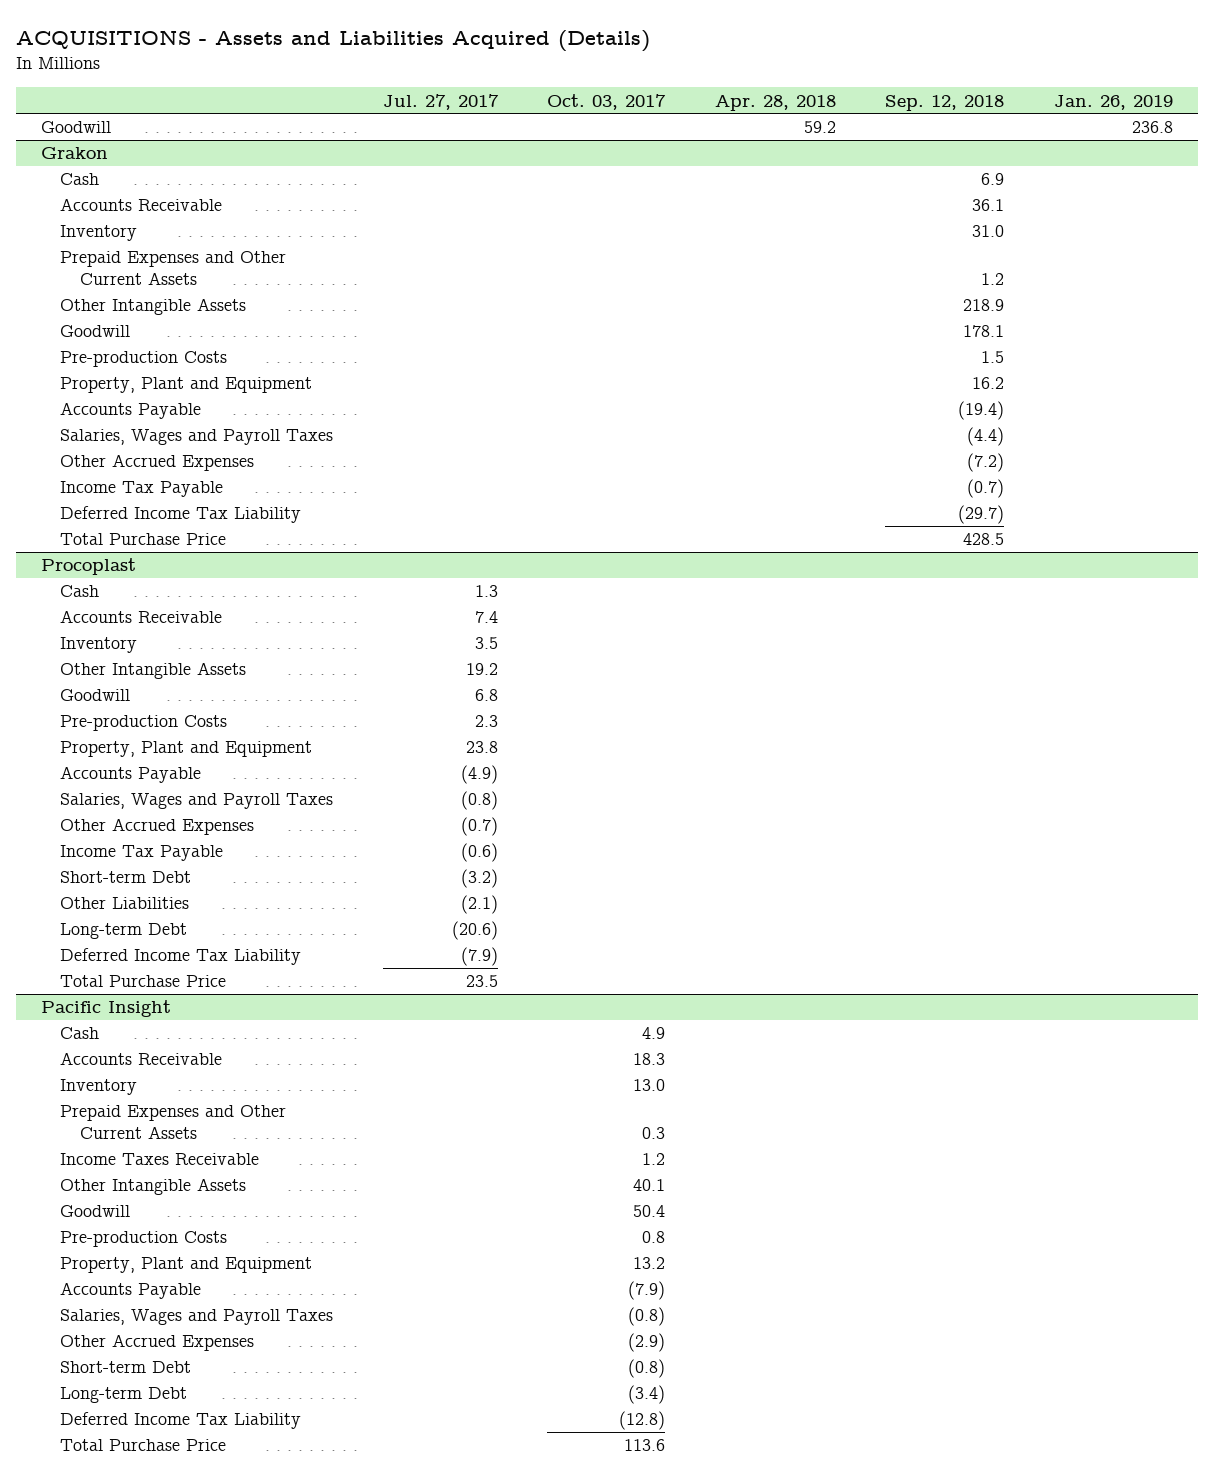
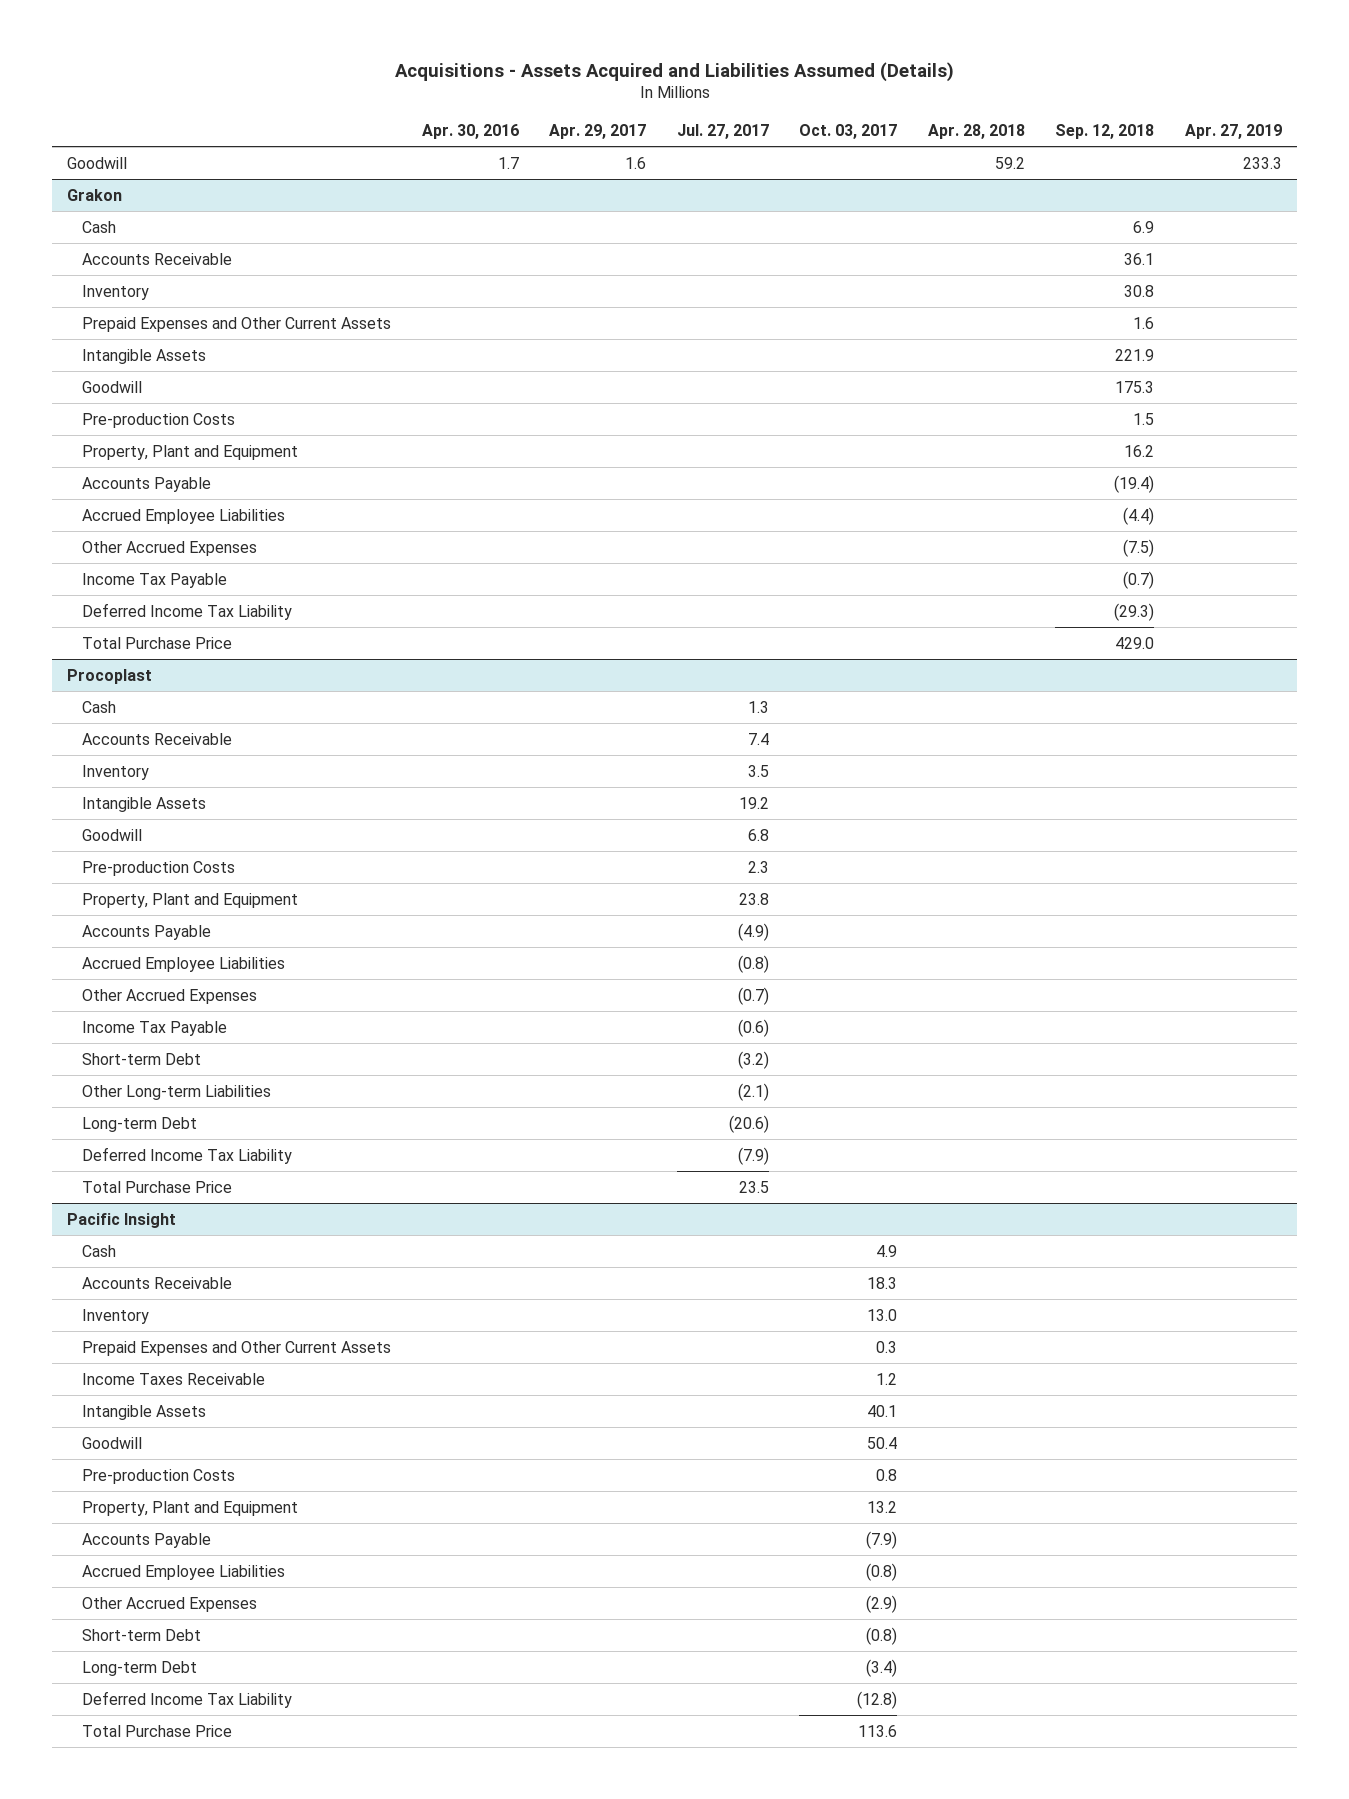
- ACQUISITIONS - Assets and Liabilities Acquired (Details)
+ Acquisitions - Assets Acquired and Liabilities Assumed (Details)
- | Jul. 27, 2017 | Oct. 03, 2017 | Apr. 28, 2018 | Sep. 12, 2018 | Jan. 26, 2019
+ | Apr. 30, 2016 | Apr. 29, 2017 | Jul. 27, 2017 | Oct. 03, 2017 | Apr. 28, 2018 | Sep. 12, 2018 | Apr. 27, 2019
@ Grakon
- Inventory | | | | 31.0 |
- Prepaid Expenses and Other Current Assets | | | | 1.2 |
- Other Intangible Assets | | | | 218.9 |
- Goodwill | | | | 178.1 |
+ Inventory | | | | | | 30.8 |
+ Prepaid Expenses and Other Current Assets | | | | | | 1.6 |
+ Intangible Assets | | | | | | 221.9 |
+ Goodwill | | | | | | 175.3 |
- Salaries, Wages and Payroll Taxes | | | | (4.4) |
- Other Accrued Expenses | | | | (7.2) |
+ Accrued Employee Liabilities | | | | | | (4.4) |
+ Other Accrued Expenses | | | | | | (7.5) |
- Deferred Income Tax Liability | | | | (29.7) |
- Total Purchase Price | | | | 428.5 |
+ Deferred Income Tax Liability | | | | | | (29.3) |
+ Total Purchase Price | | | | | | 429.0 |
@ Procoplast
- Other Intangible Assets | 19.2 | | | |
+ Intangible Assets | | | 19.2 | | | |
- Salaries, Wages and Payroll Taxes | (0.8) | | | |
+ Accrued Employee Liabilities | | | (0.8) | | | |
- Other Liabilities | (2.1) | | | |
+ Other Long-term Liabilities | | | (2.1) | | | |
@ Pacific Insight
- Other Intangible Assets | | 40.1 | | |
+ Intangible Assets | | | | 40.1 | | |
- Salaries, Wages and Payroll Taxes | | (0.8) | | |
+ Accrued Employee Liabilities | | | | (0.8) | | |

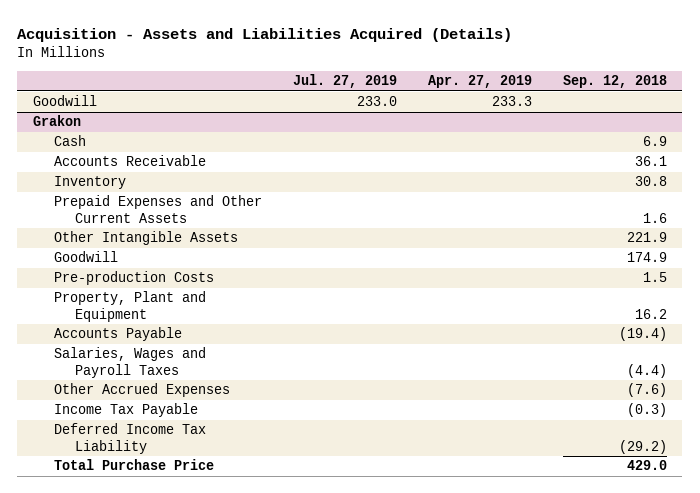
- Acquisitions - Assets Acquired and Liabilities Assumed (Details)
+ Acquisition - Assets and Liabilities Acquired (Details)
- | Apr. 30, 2016 | Apr. 29, 2017 | Jul. 27, 2017 | Oct. 03, 2017 | Apr. 28, 2018 | Sep. 12, 2018 | Apr. 27, 2019
+ | Jul. 27, 2019 | Apr. 27, 2019 | Sep. 12, 2018
@ Grakon
- Intangible Assets | | | | | | 221.9 |
- Goodwill | | | | | | 175.3 |
+ Other Intangible Assets | | | 221.9
+ Goodwill | | | 174.9
- Accrued Employee Liabilities | | | | | | (4.4) |
- Other Accrued Expenses | | | | | | (7.5) |
- Income Tax Payable | | | | | | (0.7) |
- Deferred Income Tax Liability | | | | | | (29.3) |
+ Salaries, Wages and Payroll Taxes | | | (4.4)
+ Other Accrued Expenses | | | (7.6)
+ Income Tax Payable | | | (0.3)
+ Deferred Income Tax Liability | | | (29.2)
- Procoplast
- Cash | | | 1.3 | | | |
- Accounts Receivable | | | 7.4 | | | |
- Inventory | | | 3.5 | | | |
- Intangible Assets | | | 19.2 | | | |
- Goodwill | | | 6.8 | | | |
- Pre-production Costs | | | 2.3 | | | |
- Property, Plant and Equipment | | | 23.8 | | | |
- Accounts Payable | | | (4.9) | | | |
- Accrued Employee Liabilities | | | (0.8) | | | |
- Other Accrued Expenses | | | (0.7) | | | |
- Income Tax Payable | | | (0.6) | | | |
- Short-term Debt | | | (3.2) | | | |
- Other Long-term Liabilities | | | (2.1) | | | |
- Long-term Debt | | | (20.6) | | | |
- Deferred Income Tax Liability | | | (7.9) | | | |
- Total Purchase Price | | | 23.5 | | | |
- Pacific Insight
- Cash | | | | 4.9 | | |
- Accounts Receivable | | | | 18.3 | | |
- Inventory | | | | 13.0 | | |
- Prepaid Expenses and Other Current Assets | | | | 0.3 | | |
- Income Taxes Receivable | | | | 1.2 | | |
- Intangible Assets | | | | 40.1 | | |
- Goodwill | | | | 50.4 | | |
- Pre-production Costs | | | | 0.8 | | |
- Property, Plant and Equipment | | | | 13.2 | | |
- Accounts Payable | | | | (7.9) | | |
- Accrued Employee Liabilities | | | | (0.8) | | |
- Other Accrued Expenses | | | | (2.9) | | |
- Short-term Debt | | | | (0.8) | | |
- Long-term Debt | | | | (3.4) | | |
- Deferred Income Tax Liability | | | | (12.8) | | |
- Total Purchase Price | | | | 113.6 | | |

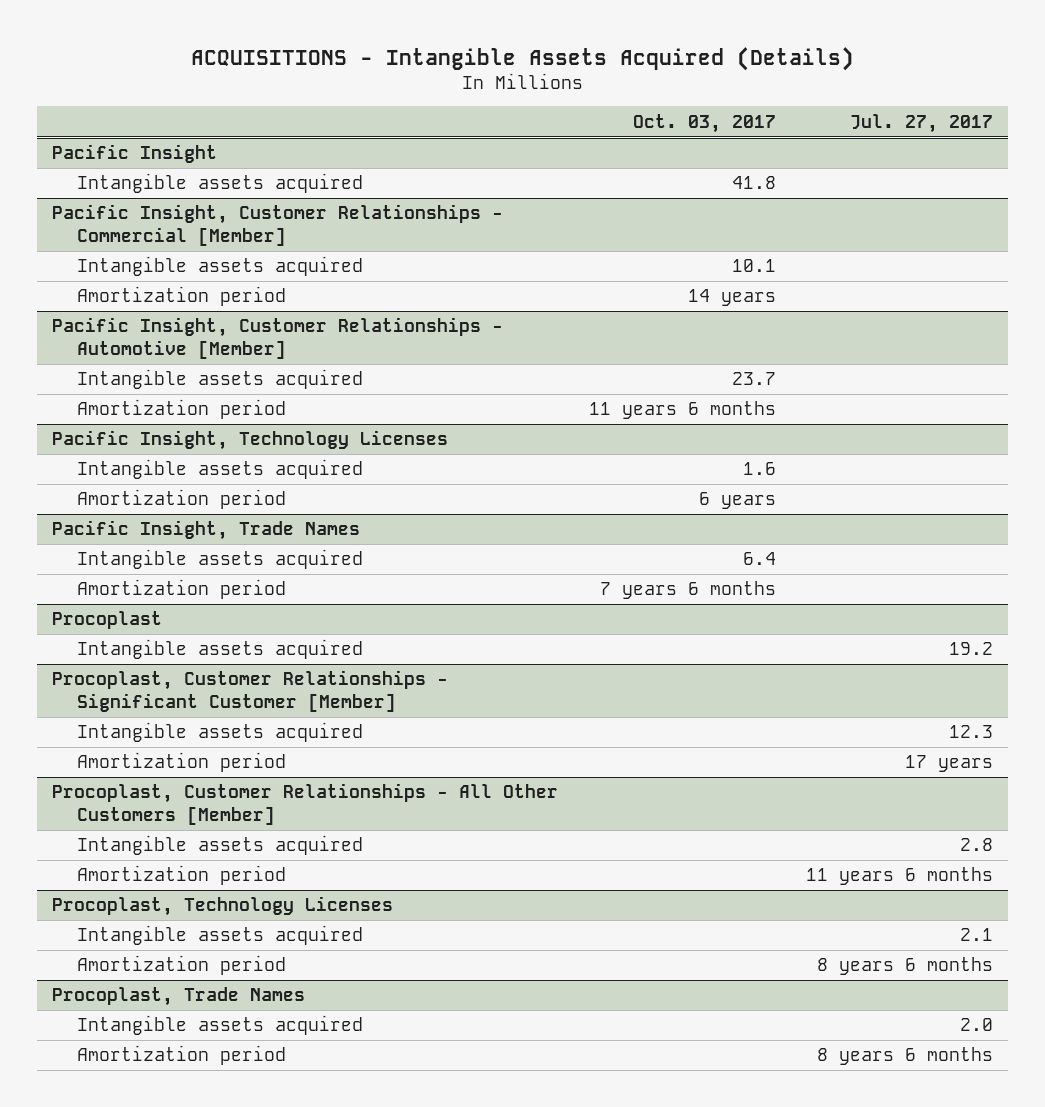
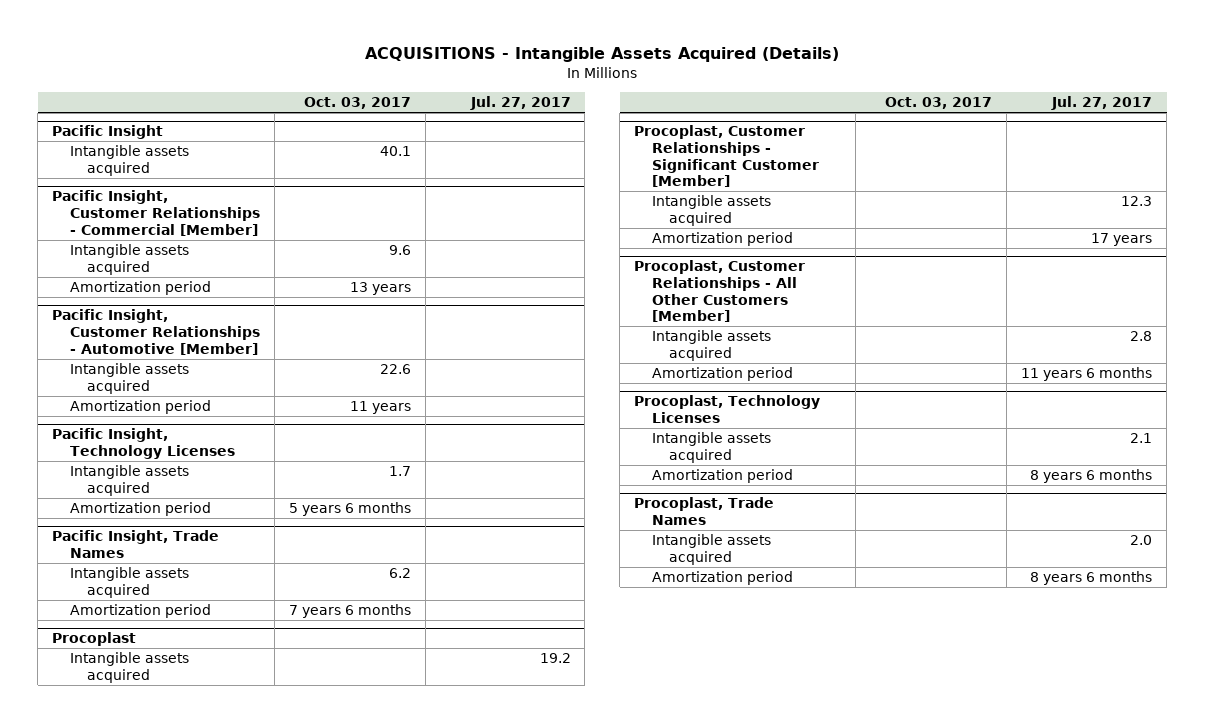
@ Pacific Insight
- Intangible assets acquired | 41.8 |
+ Intangible assets acquired | 40.1 |
@ Pacific Insight, Customer Relationships - Commercial [Member]
- Intangible assets acquired | 10.1 |
- Amortization period | 14 years |
+ Intangible assets acquired | 9.6 |
+ Amortization period | 13 years |
@ Pacific Insight, Customer Relationships - Automotive [Member]
- Intangible assets acquired | 23.7 |
- Amortization period | 11 years 6 months |
+ Intangible assets acquired | 22.6 |
+ Amortization period | 11 years |
@ Pacific Insight, Technology Licenses
- Intangible assets acquired | 1.6 |
- Amortization period | 6 years |
+ Intangible assets acquired | 1.7 |
+ Amortization period | 5 years 6 months |
@ Pacific Insight, Trade Names
- Intangible assets acquired | 6.4 |
+ Intangible assets acquired | 6.2 |

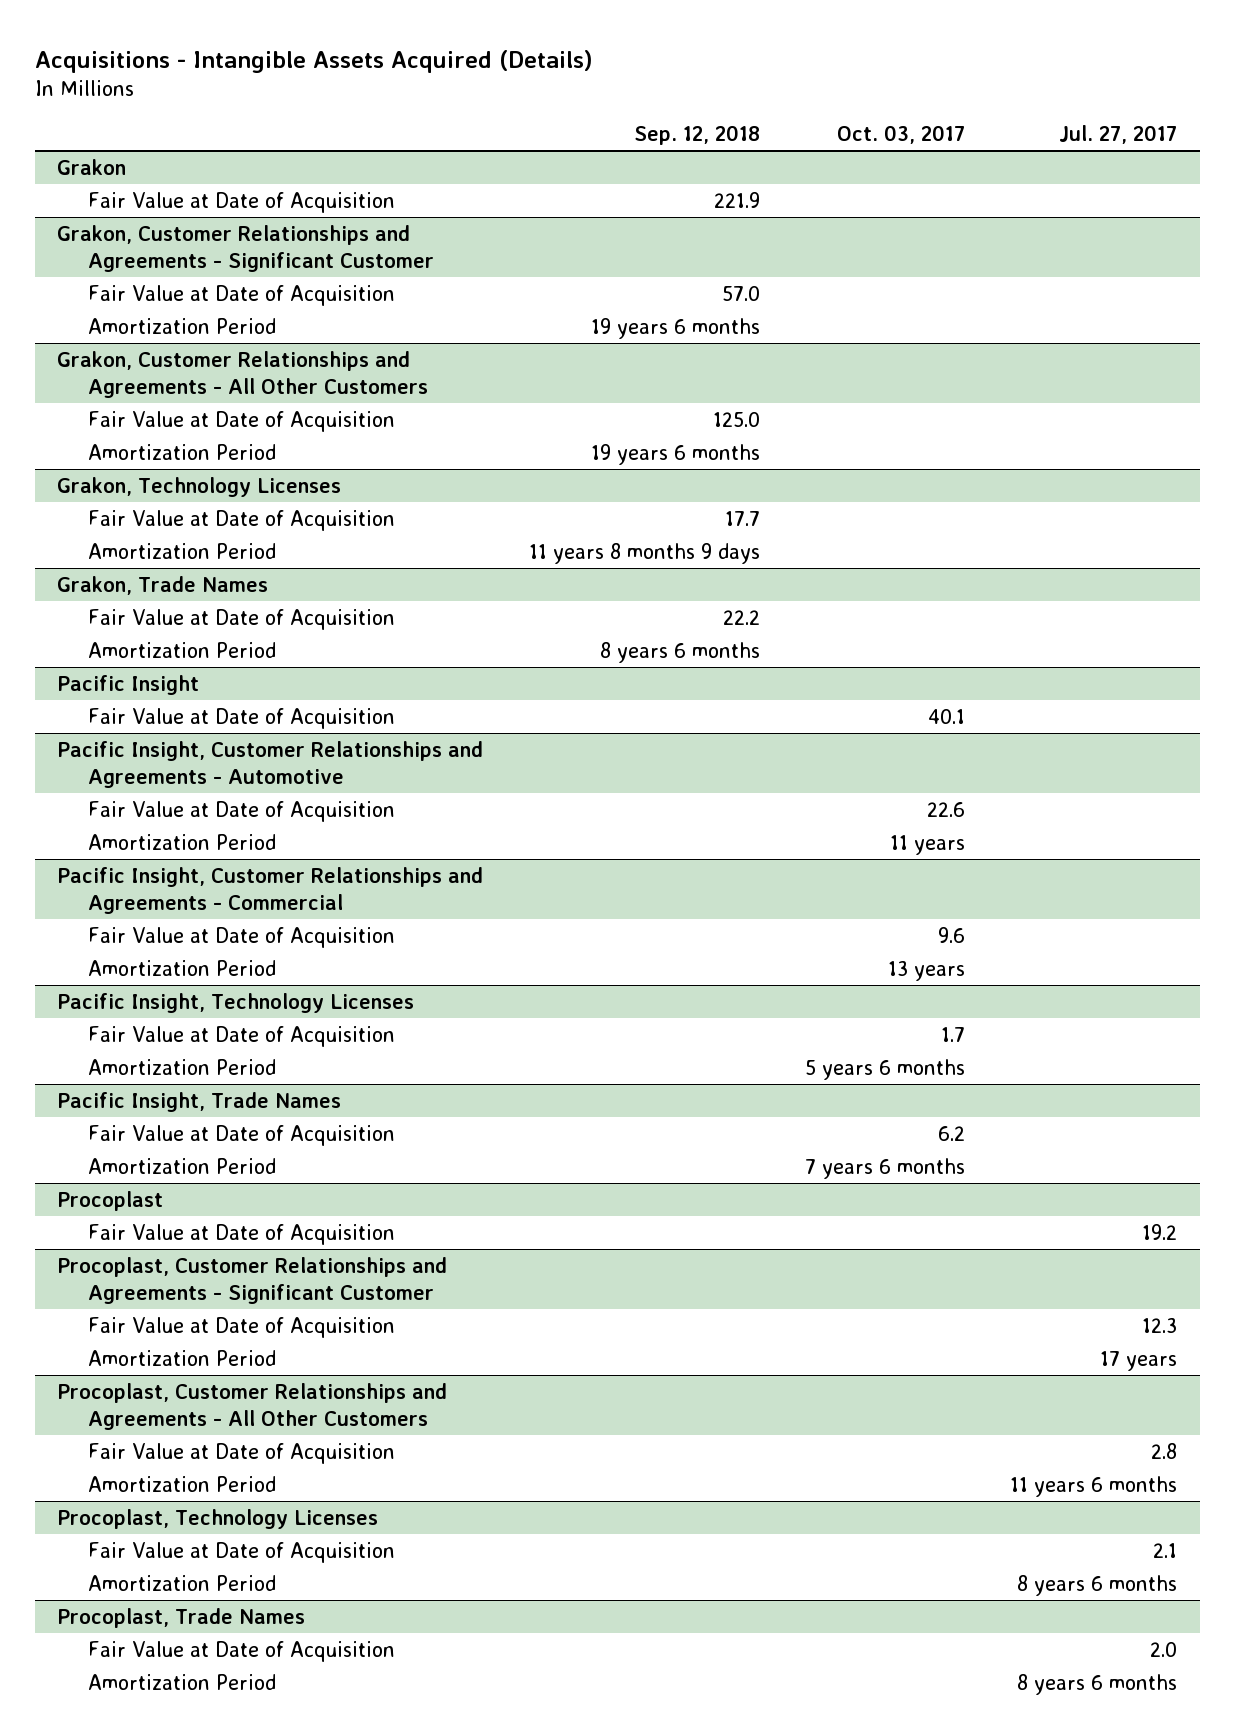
- ACQUISITIONS - Intangible Assets Acquired (Details)
+ Acquisitions - Intangible Assets Acquired (Details)
- | Oct. 03, 2017 | Jul. 27, 2017
+ | Sep. 12, 2018 | Oct. 03, 2017 | Jul. 27, 2017
+ Grakon
+ Fair Value at Date of Acquisition | 221.9 | |
+ Grakon, Customer Relationships and Agreements - Significant Customer
+ Fair Value at Date of Acquisition | 57.0 | |
+ Amortization Period | 19 years 6 months | |
+ Grakon, Customer Relationships and Agreements - All Other Customers
+ Fair Value at Date of Acquisition | 125.0 | |
+ Amortization Period | 19 years 6 months | |
+ Grakon, Technology Licenses
+ Fair Value at Date of Acquisition | 17.7 | |
+ Amortization Period | 11 years 8 months 9 days | |
+ Grakon, Trade Names
+ Fair Value at Date of Acquisition | 22.2 | |
+ Amortization Period | 8 years 6 months | |
@ Pacific Insight
- Intangible assets acquired | 40.1 |
- Pacific Insight, Customer Relationships - Commercial [Member]
- Intangible assets acquired | 9.6 |
- Amortization period | 13 years |
- Pacific Insight, Customer Relationships - Automotive [Member]
- Intangible assets acquired | 22.6 |
- Amortization period | 11 years |
@ Pacific Insight
+ Fair Value at Date of Acquisition | | 40.1 |
+ Pacific Insight, Customer Relationships and Agreements - Automotive
+ Fair Value at Date of Acquisition | | 22.6 |
+ Amortization Period | | 11 years |
+ Pacific Insight, Customer Relationships and Agreements - Commercial
+ Fair Value at Date of Acquisition | | 9.6 |
+ Amortization Period | | 13 years |
@ Pacific Insight, Technology Licenses
- Intangible assets acquired | 1.7 |
- Amortization period | 5 years 6 months |
+ Fair Value at Date of Acquisition | | 1.7 |
+ Amortization Period | | 5 years 6 months |
@ Pacific Insight, Trade Names
- Intangible assets acquired | 6.2 |
- Amortization period | 7 years 6 months |
+ Fair Value at Date of Acquisition | | 6.2 |
+ Amortization Period | | 7 years 6 months |
@ Procoplast
- Intangible assets acquired | | 19.2
- Procoplast, Customer Relationships - Significant Customer [Member]
- Intangible assets acquired | | 12.3
- Amortization period | | 17 years
- Procoplast, Customer Relationships - All Other Customers [Member]
- Intangible assets acquired | | 2.8
- Amortization period | | 11 years 6 months
@ Procoplast
+ Fair Value at Date of Acquisition | | | 19.2
+ Procoplast, Customer Relationships and Agreements - Significant Customer
+ Fair Value at Date of Acquisition | | | 12.3
+ Amortization Period | | | 17 years
+ Procoplast, Customer Relationships and Agreements - All Other Customers
+ Fair Value at Date of Acquisition | | | 2.8
+ Amortization Period | | | 11 years 6 months
@ Procoplast, Technology Licenses
- Intangible assets acquired | | 2.1
- Amortization period | | 8 years 6 months
+ Fair Value at Date of Acquisition | | | 2.1
+ Amortization Period | | | 8 years 6 months
@ Procoplast, Trade Names
- Intangible assets acquired | | 2.0
- Amortization period | | 8 years 6 months
+ Fair Value at Date of Acquisition | | | 2.0
+ Amortization Period | | | 8 years 6 months

